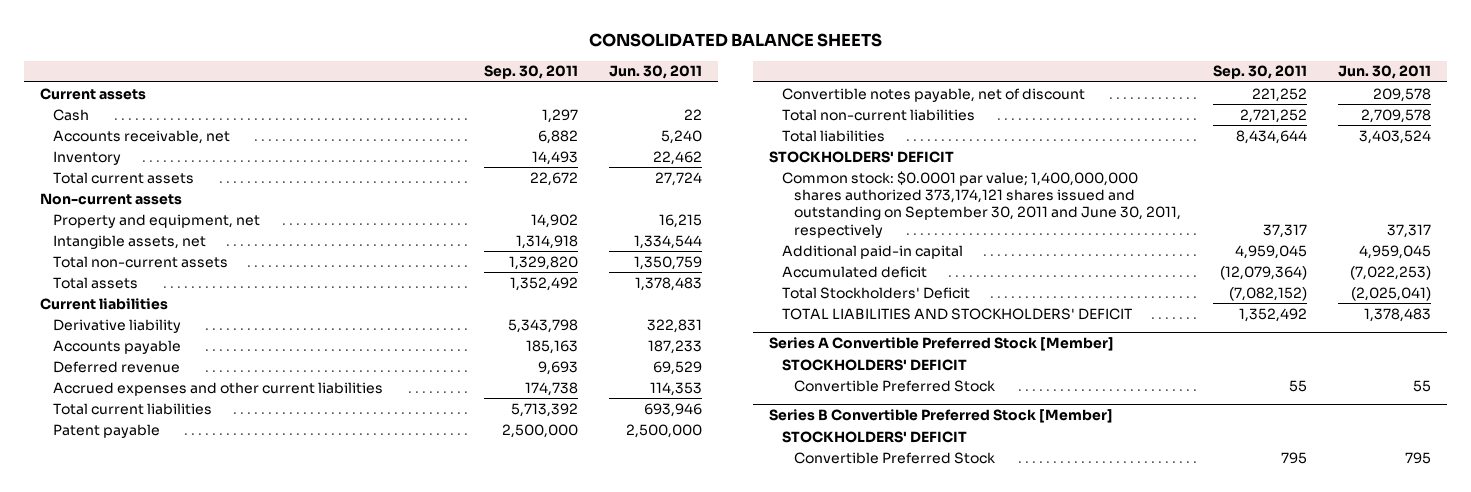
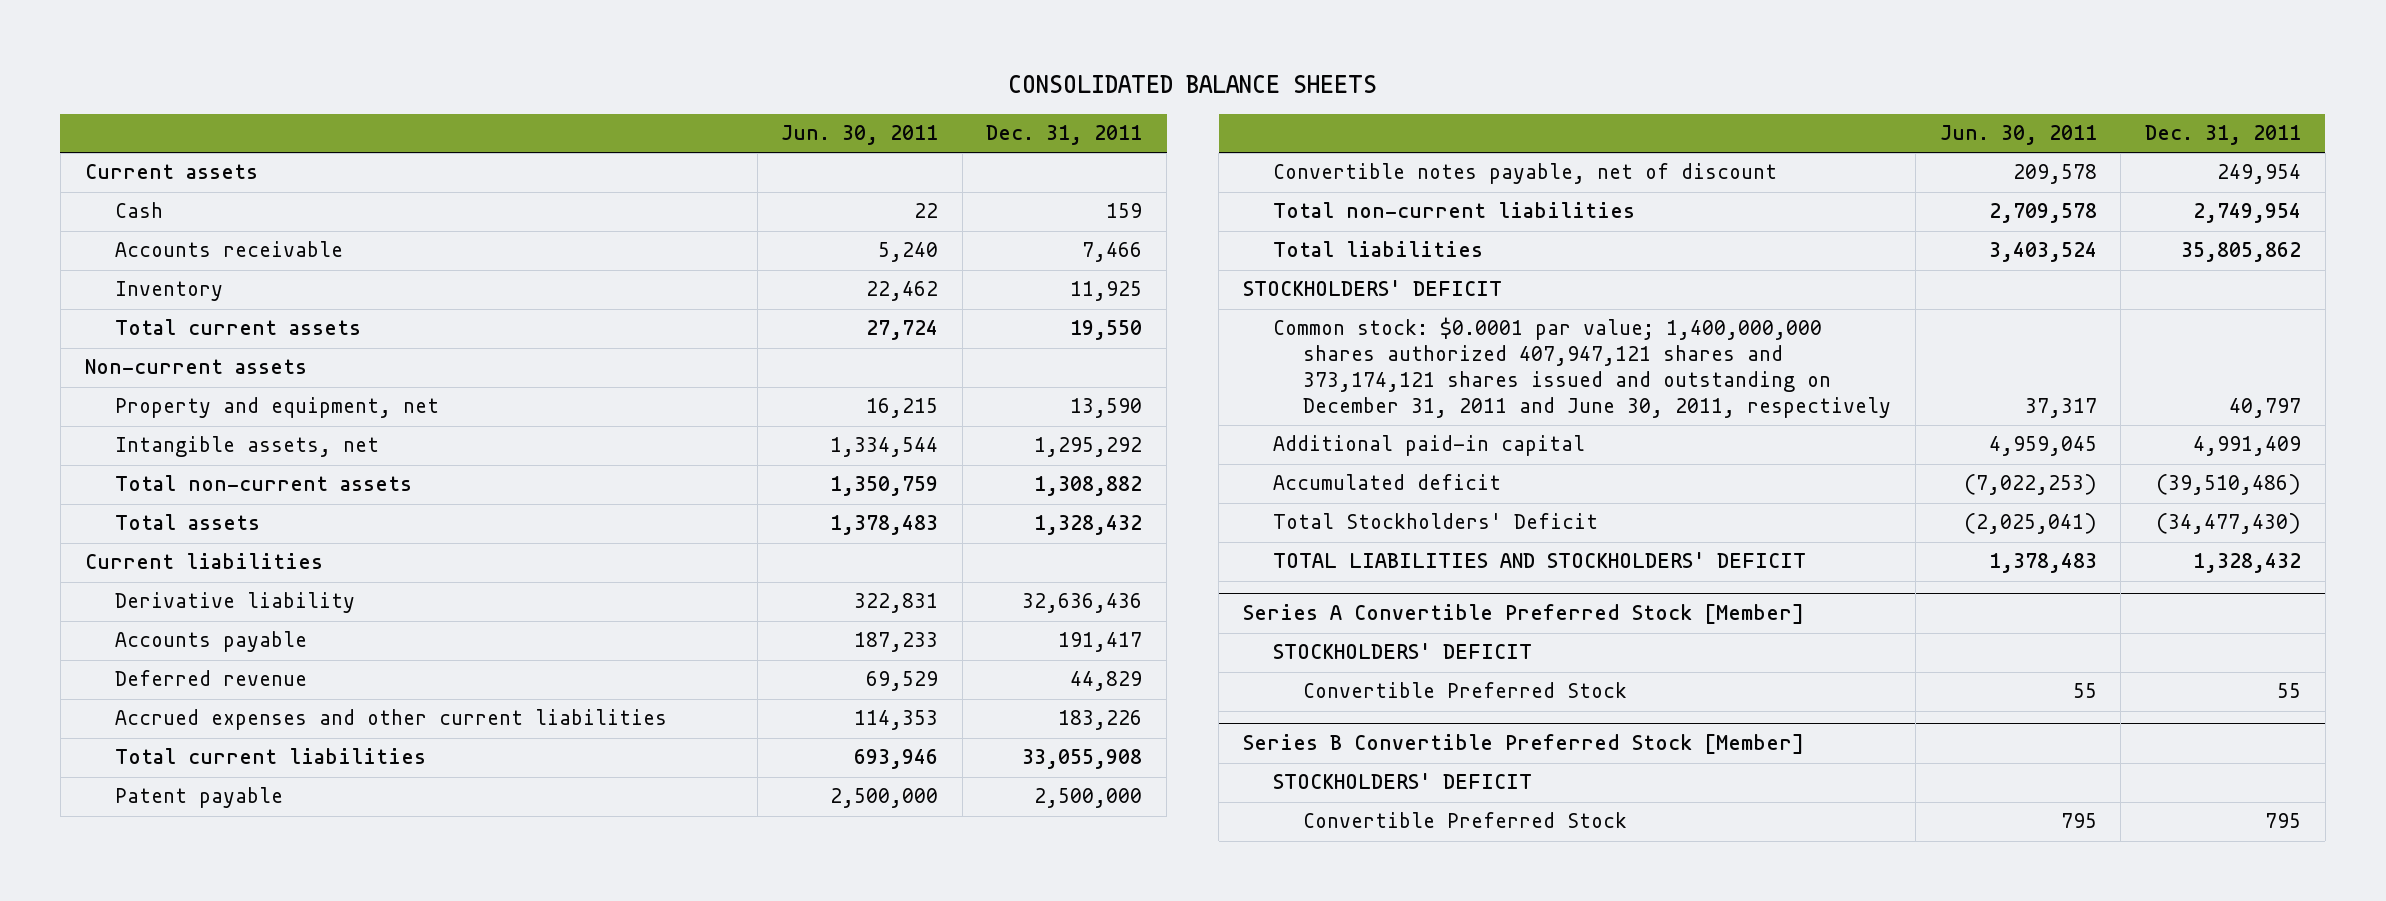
- | Sep. 30, 2011 | Jun. 30, 2011
+ | Jun. 30, 2011 | Dec. 31, 2011
- Accounts receivable, net | 6,882 | 5,240
+ Accounts receivable | 5,240 | 7,466
- Common stock: $0.0001 par value; 1,400,000,000 shares authorized 373,174,121 shares issued and outstanding on September 30, 2011 and June 30, 2011, respectively | 37,317 | 37,317
+ Common stock: $0.0001 par value; 1,400,000,000 shares authorized 407,947,121 shares and 373,174,121 shares issued and outstanding on December 31, 2011 and June 30, 2011, respectively | 37,317 | 40,797

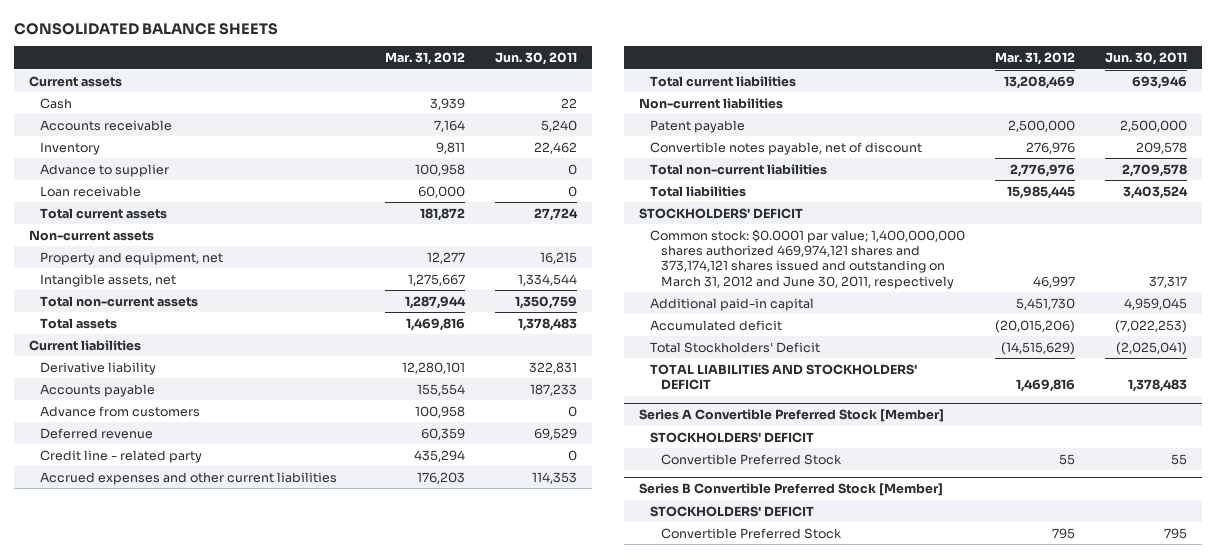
- | Jun. 30, 2011 | Dec. 31, 2011
+ | Mar. 31, 2012 | Jun. 30, 2011
+ Advance to supplier | 100,958 | 0
+ Loan receivable | 60,000 | 0
+ Advance from customers | 100,958 | 0
+ Credit line - related party | 435,294 | 0
+ Non-current liabilities
- Common stock: $0.0001 par value; 1,400,000,000 shares authorized 407,947,121 shares and 373,174,121 shares issued and outstanding on December 31, 2011 and June 30, 2011, respectively | 37,317 | 40,797
+ Common stock: $0.0001 par value; 1,400,000,000 shares authorized 469,974,121 shares and 373,174,121 shares issued and outstanding on March 31, 2012 and June 30, 2011, respectively | 46,997 | 37,317

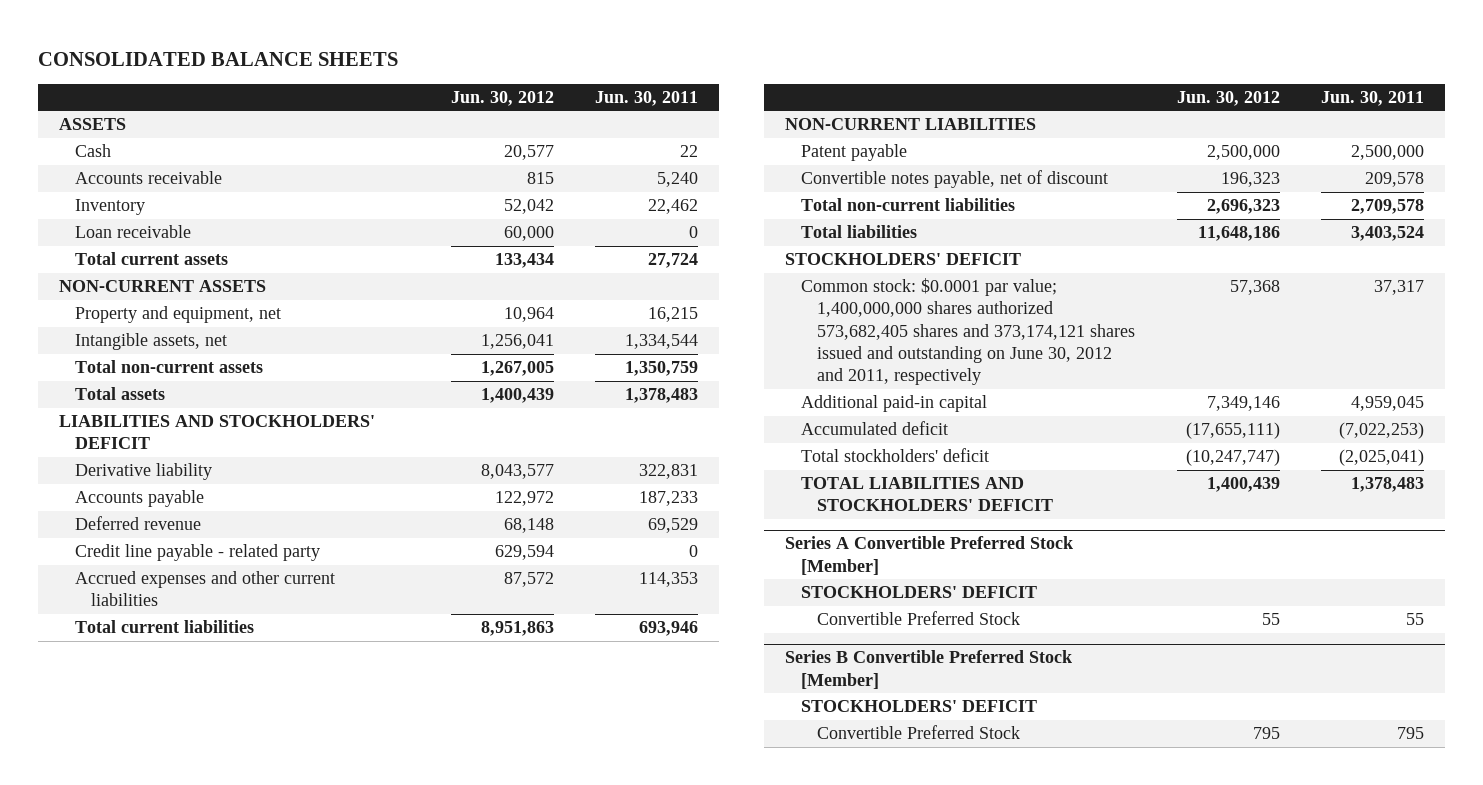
- | Mar. 31, 2012 | Jun. 30, 2011
+ | Jun. 30, 2012 | Jun. 30, 2011
- Current assets
+ ASSETS
- Advance to supplier | 100,958 | 0
- Non-current assets
+ NON-CURRENT ASSETS
- Current liabilities
+ LIABILITIES AND STOCKHOLDERS' DEFICIT
- Advance from customers | 100,958 | 0
- Credit line - related party | 435,294 | 0
+ Credit line payable - related party | 629,594 | 0
- Non-current liabilities
+ NON-CURRENT LIABILITIES
- Common stock: $0.0001 par value; 1,400,000,000 shares authorized 469,974,121 shares and 373,174,121 shares issued and outstanding on March 31, 2012 and June 30, 2011, respectively | 46,997 | 37,317
+ Common stock: $0.0001 par value; 1,400,000,000 shares authorized 573,682,405 shares and 373,174,121 shares issued and outstanding on June 30, 2012 and 2011, respectively | 57,368 | 37,317
- Total Stockholders' Deficit | (14,515,629) | (2,025,041)
+ Total stockholders' deficit | (10,247,747) | (2,025,041)

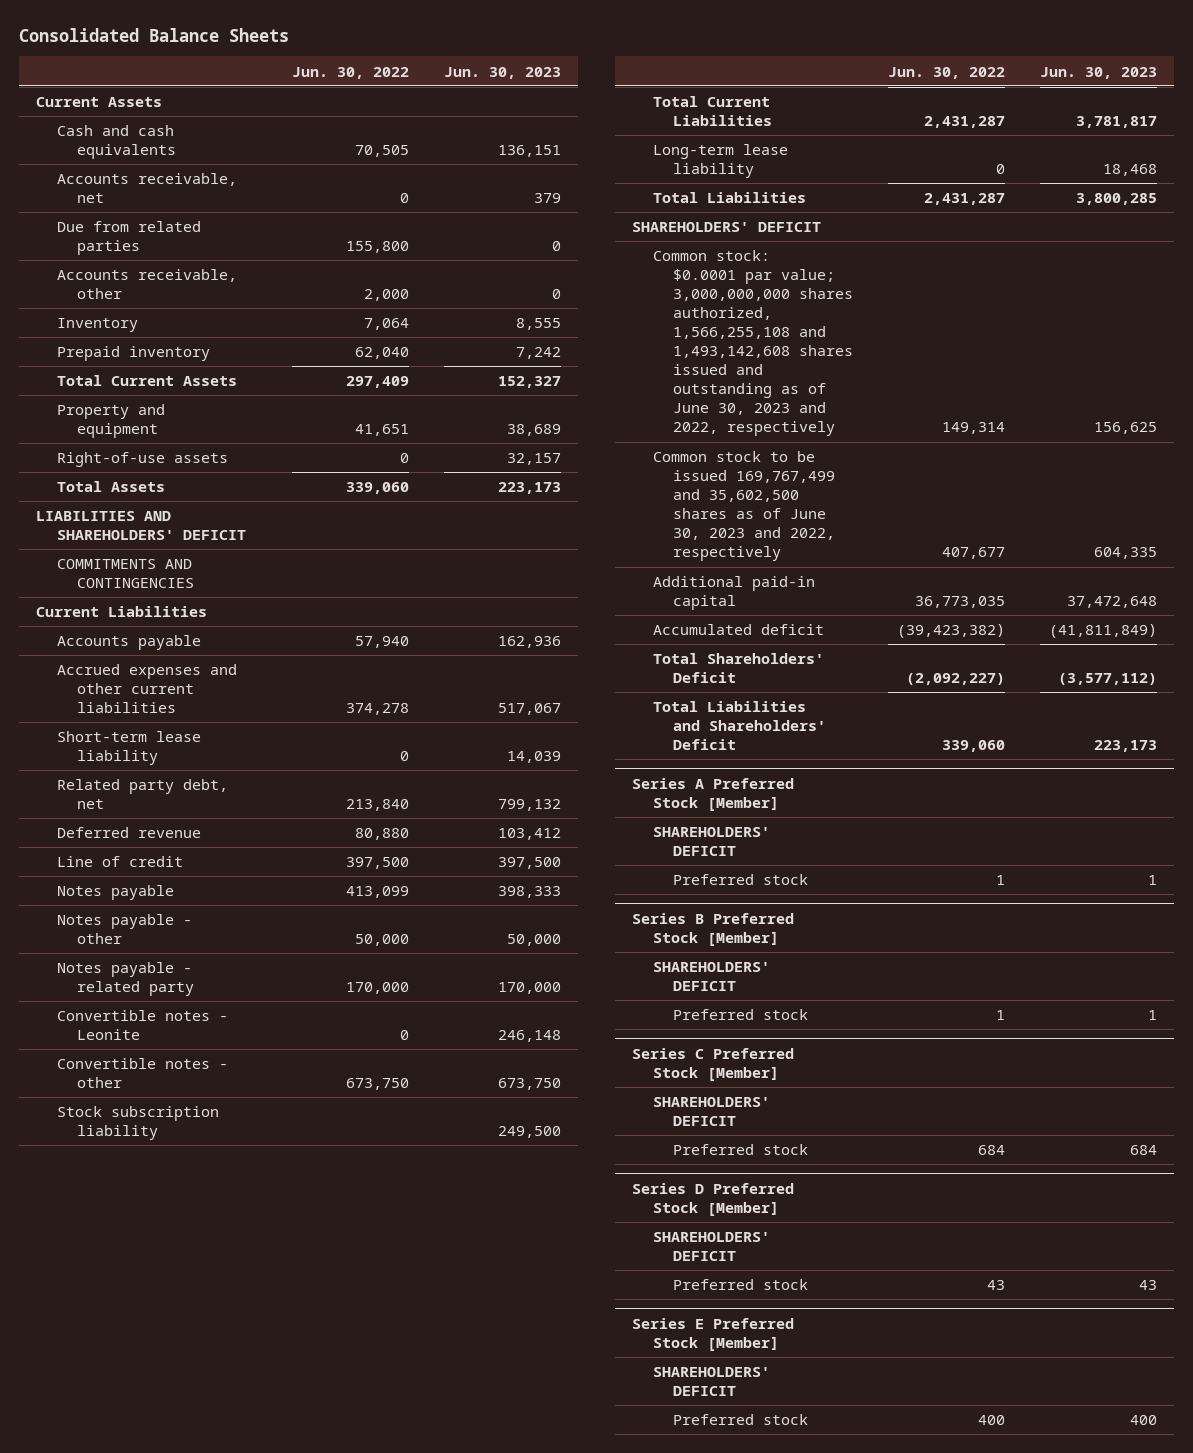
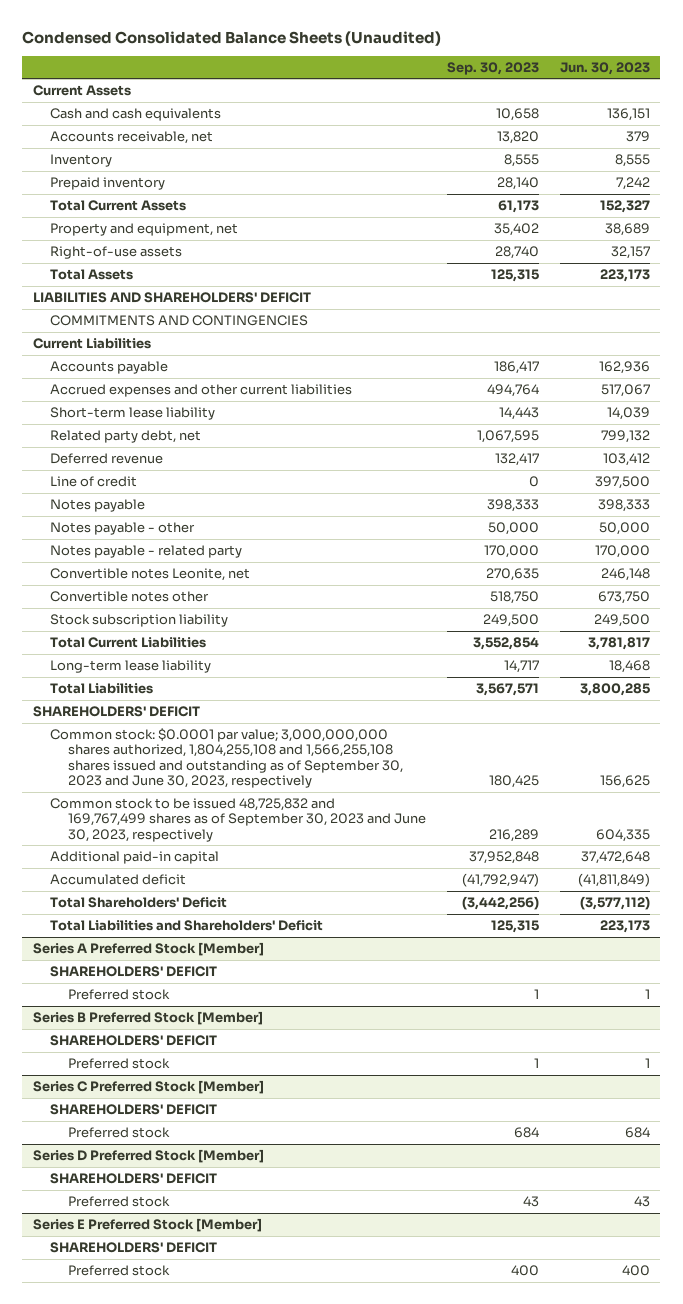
- Consolidated Balance Sheets
+ Condensed Consolidated Balance Sheets (Unaudited)
- | Jun. 30, 2022 | Jun. 30, 2023
+ | Sep. 30, 2023 | Jun. 30, 2023
- Due from related parties | 155,800 | 0
- Accounts receivable, other | 2,000 | 0
- Property and equipment | 41,651 | 38,689
+ Property and equipment, net | 35,402 | 38,689
- Convertible notes - Leonite | 0 | 246,148
- Convertible notes - other | 673,750 | 673,750
+ Convertible notes Leonite, net | 270,635 | 246,148
+ Convertible notes other | 518,750 | 673,750
- Common stock: $0.0001 par value; 3,000,000,000 shares authorized, 1,566,255,108 and 1,493,142,608 shares issued and outstanding as of June 30, 2023 and 2022, respectively | 149,314 | 156,625
- Common stock to be issued 169,767,499 and 35,602,500 shares as of June 30, 2023 and 2022, respectively | 407,677 | 604,335
+ Common stock: $0.0001 par value; 3,000,000,000 shares authorized, 1,804,255,108 and 1,566,255,108 shares issued and outstanding as of September 30, 2023 and June 30, 2023, respectively | 180,425 | 156,625
+ Common stock to be issued 48,725,832 and 169,767,499 shares as of September 30, 2023 and June 30, 2023, respectively | 216,289 | 604,335

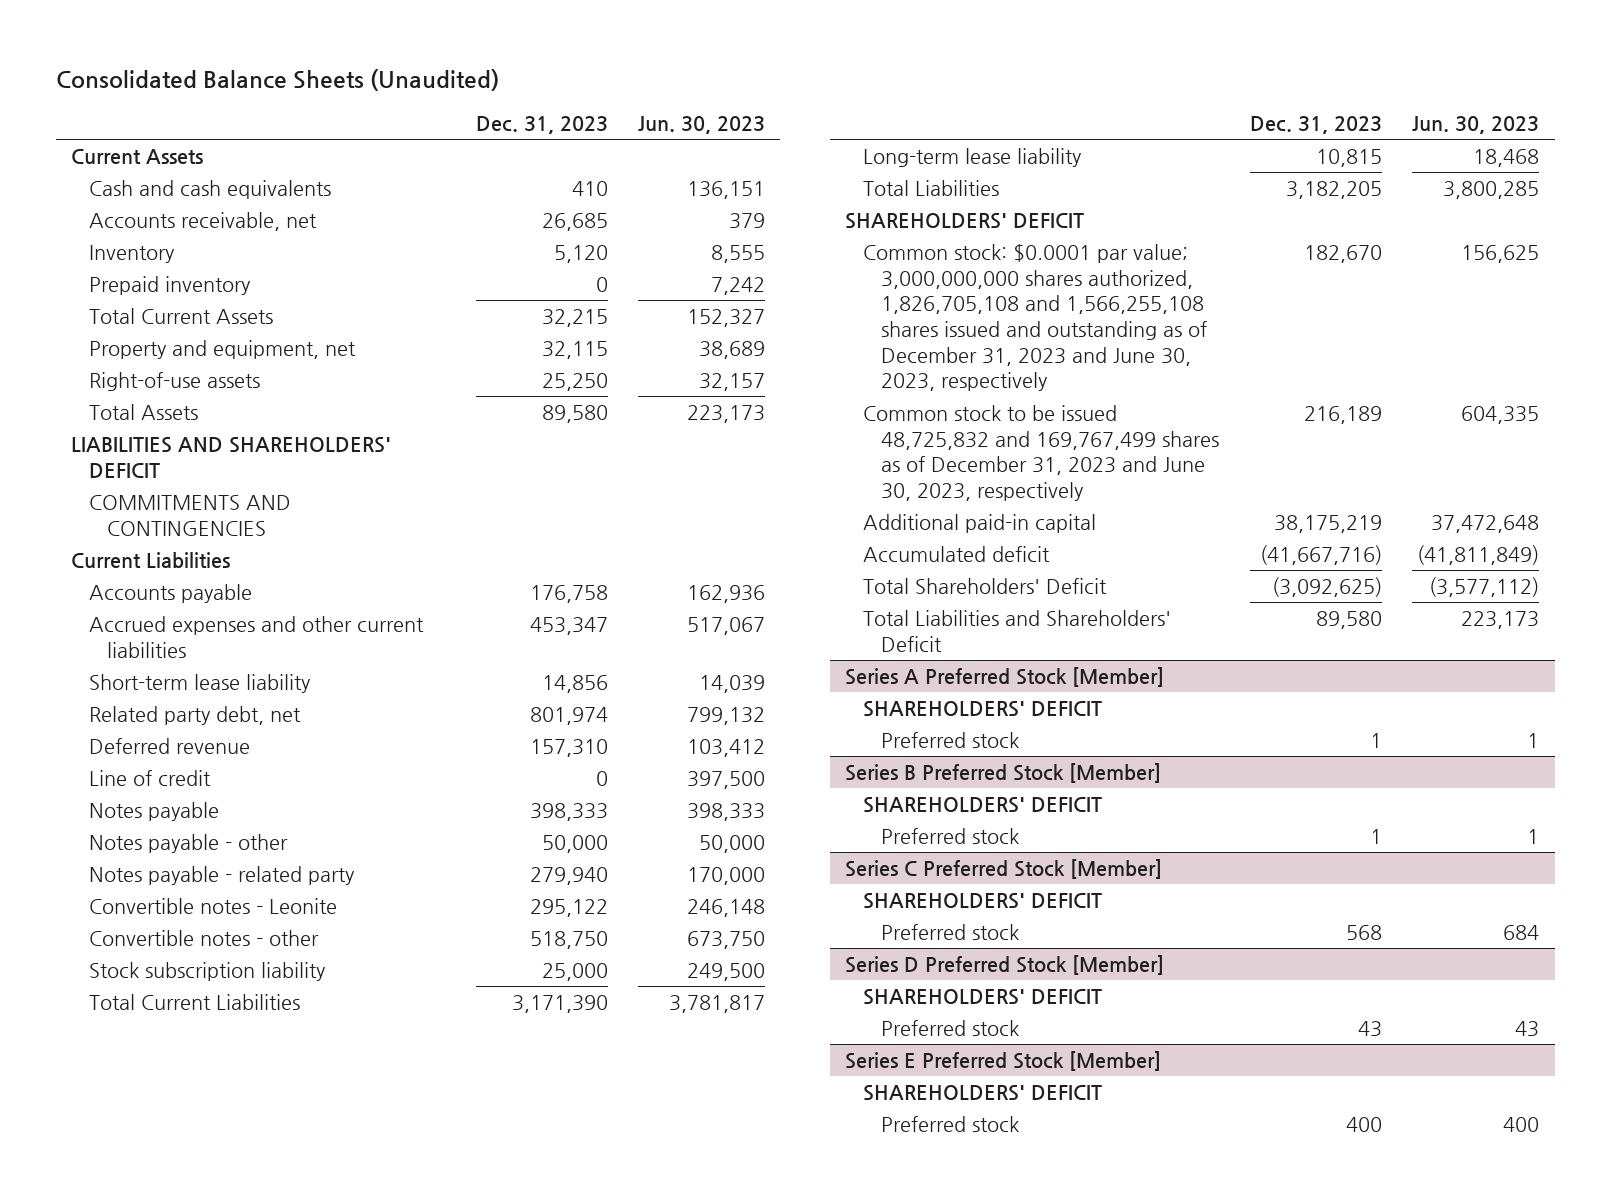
- Condensed Consolidated Balance Sheets (Unaudited)
+ Consolidated Balance Sheets (Unaudited)
- | Sep. 30, 2023 | Jun. 30, 2023
+ | Dec. 31, 2023 | Jun. 30, 2023
- Convertible notes Leonite, net | 270,635 | 246,148
- Convertible notes other | 518,750 | 673,750
+ Convertible notes - Leonite | 295,122 | 246,148
+ Convertible notes - other | 518,750 | 673,750
- Common stock: $0.0001 par value; 3,000,000,000 shares authorized, 1,804,255,108 and 1,566,255,108 shares issued and outstanding as of September 30, 2023 and June 30, 2023, respectively | 180,425 | 156,625
- Common stock to be issued 48,725,832 and 169,767,499 shares as of September 30, 2023 and June 30, 2023, respectively | 216,289 | 604,335
+ Common stock: $0.0001 par value; 3,000,000,000 shares authorized, 1,826,705,108 and 1,566,255,108 shares issued and outstanding as of December 31, 2023 and June 30, 2023, respectively | 182,670 | 156,625
+ Common stock to be issued 48,725,832 and 169,767,499 shares as of December 31, 2023 and June 30, 2023, respectively | 216,189 | 604,335

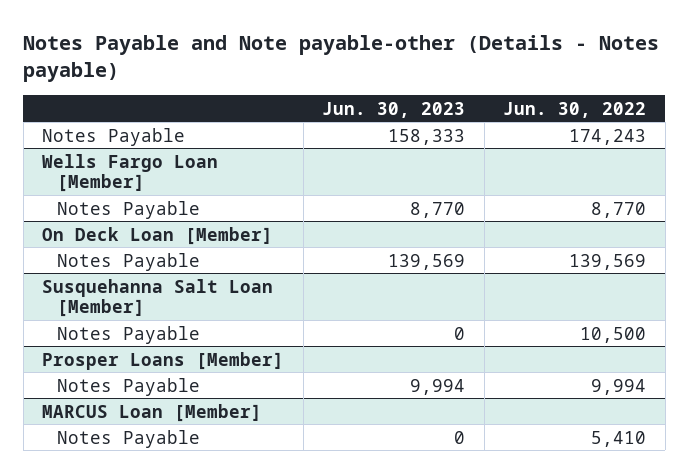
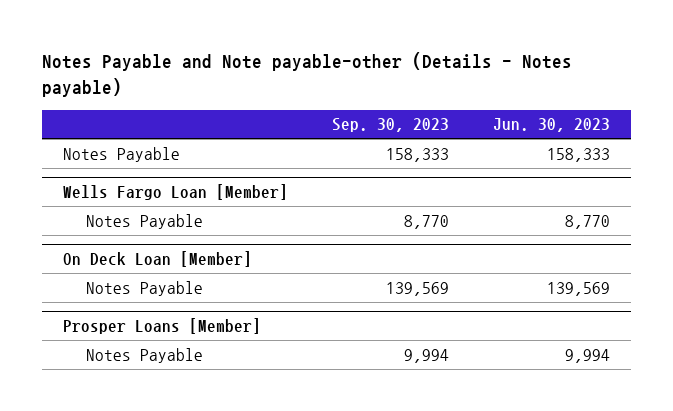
- | Jun. 30, 2023 | Jun. 30, 2022
+ | Sep. 30, 2023 | Jun. 30, 2023
- Susquehanna Salt Loan [Member]
- Notes Payable | 0 | 10,500
- MARCUS Loan [Member]
- Notes Payable | 0 | 5,410

